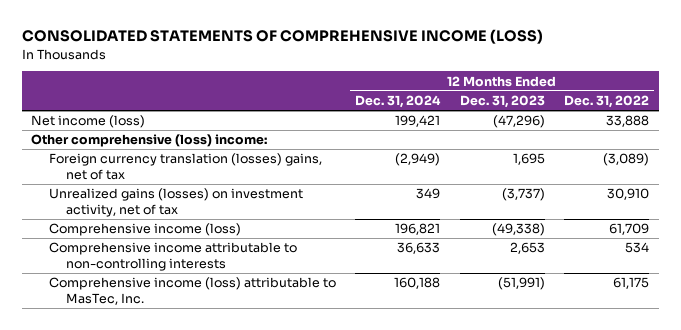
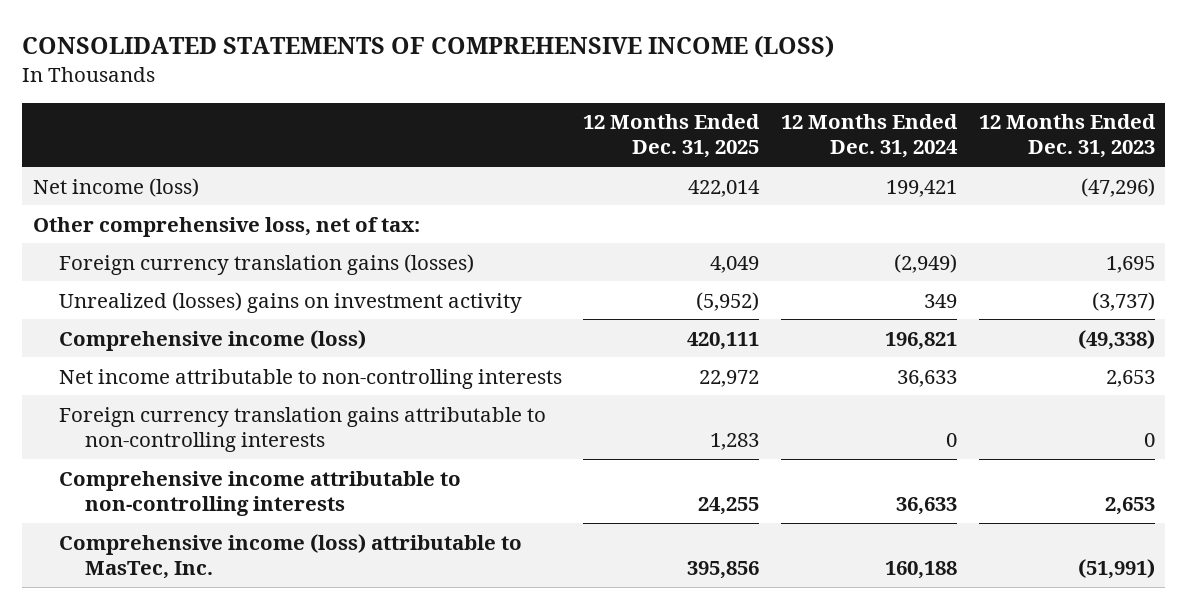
- | 12 Months Ended Dec. 31, 2024 | 12 Months Ended Dec. 31, 2023 | 12 Months Ended Dec. 31, 2022
+ | 12 Months Ended Dec. 31, 2025 | 12 Months Ended Dec. 31, 2024 | 12 Months Ended Dec. 31, 2023
- Other comprehensive (loss) income:
- Foreign currency translation (losses) gains, net of tax | (2,949) | 1,695 | (3,089)
- Unrealized gains (losses) on investment activity, net of tax | 349 | (3,737) | 30,910
+ Other comprehensive loss, net of tax:
+ Foreign currency translation gains (losses) | 4,049 | (2,949) | 1,695
+ Unrealized (losses) gains on investment activity | (5,952) | 349 | (3,737)
+ Net income attributable to non-controlling interests | 22,972 | 36,633 | 2,653
+ Foreign currency translation gains attributable to non-controlling interests | 1,283 | 0 | 0

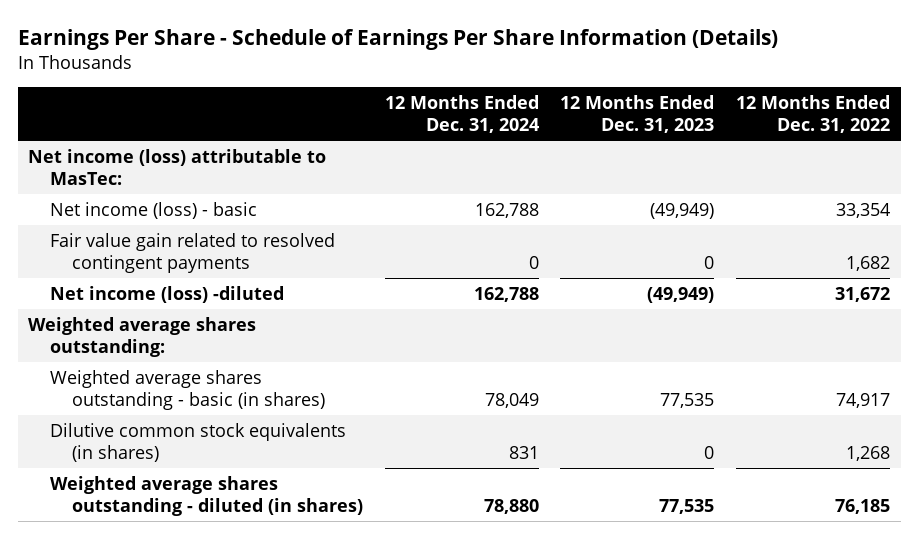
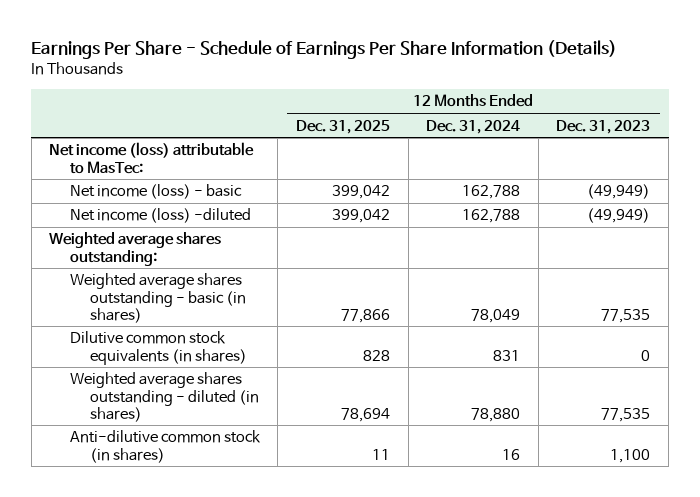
- | 12 Months Ended Dec. 31, 2024 | 12 Months Ended Dec. 31, 2023 | 12 Months Ended Dec. 31, 2022
+ | 12 Months Ended Dec. 31, 2025 | 12 Months Ended Dec. 31, 2024 | 12 Months Ended Dec. 31, 2023
- Fair value gain related to resolved contingent payments | 0 | 0 | 1,682
+ Anti-dilutive common stock (in shares) | 11 | 16 | 1,100

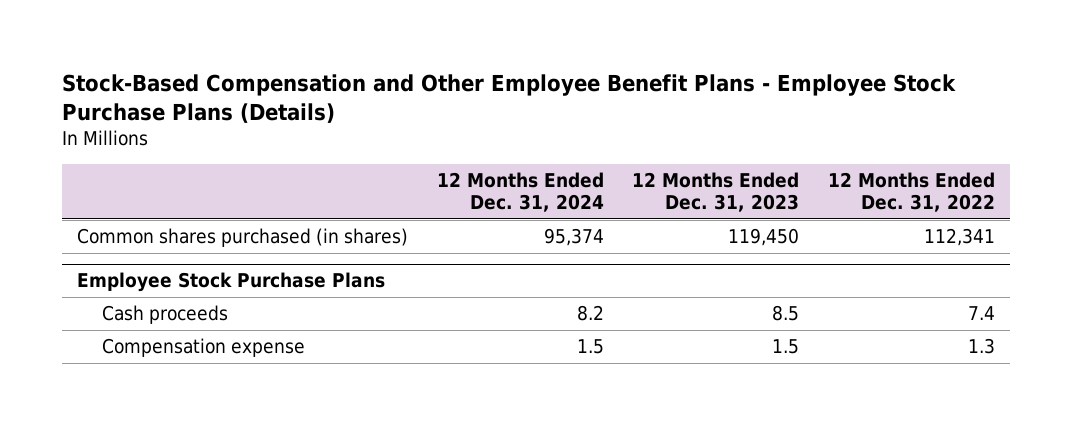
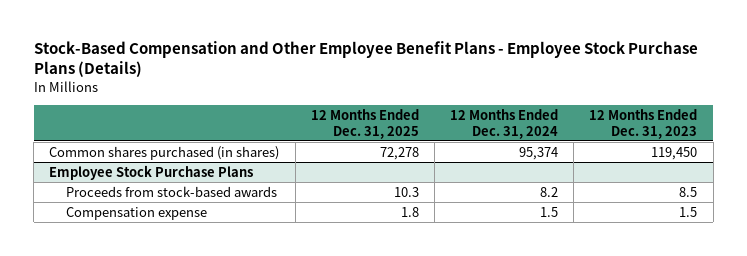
- | 12 Months Ended Dec. 31, 2024 | 12 Months Ended Dec. 31, 2023 | 12 Months Ended Dec. 31, 2022
+ | 12 Months Ended Dec. 31, 2025 | 12 Months Ended Dec. 31, 2024 | 12 Months Ended Dec. 31, 2023
@ Employee Stock Purchase Plans
- Cash proceeds | 8.2 | 8.5 | 7.4
+ Proceeds from stock-based awards | 10.3 | 8.2 | 8.5

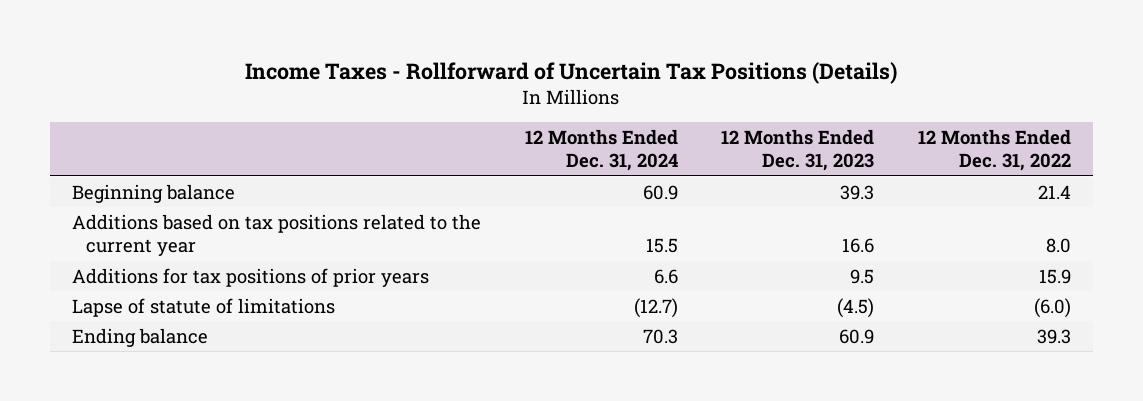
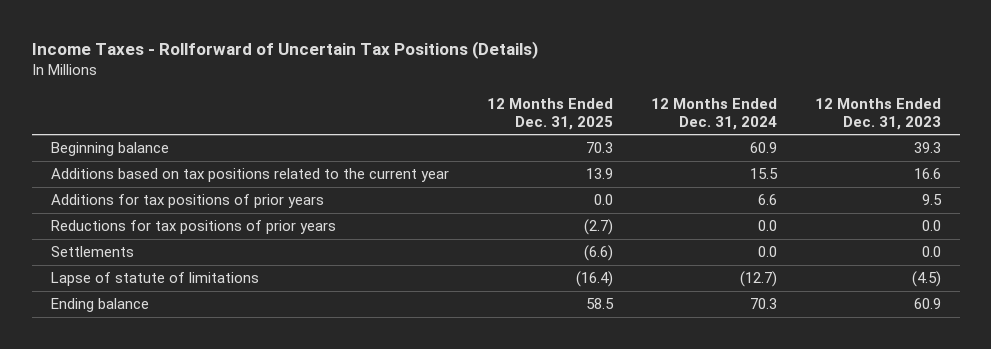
- | 12 Months Ended Dec. 31, 2024 | 12 Months Ended Dec. 31, 2023 | 12 Months Ended Dec. 31, 2022
+ | 12 Months Ended Dec. 31, 2025 | 12 Months Ended Dec. 31, 2024 | 12 Months Ended Dec. 31, 2023
+ Reductions for tax positions of prior years | (2.7) | 0.0 | 0.0
+ Settlements | (6.6) | 0.0 | 0.0

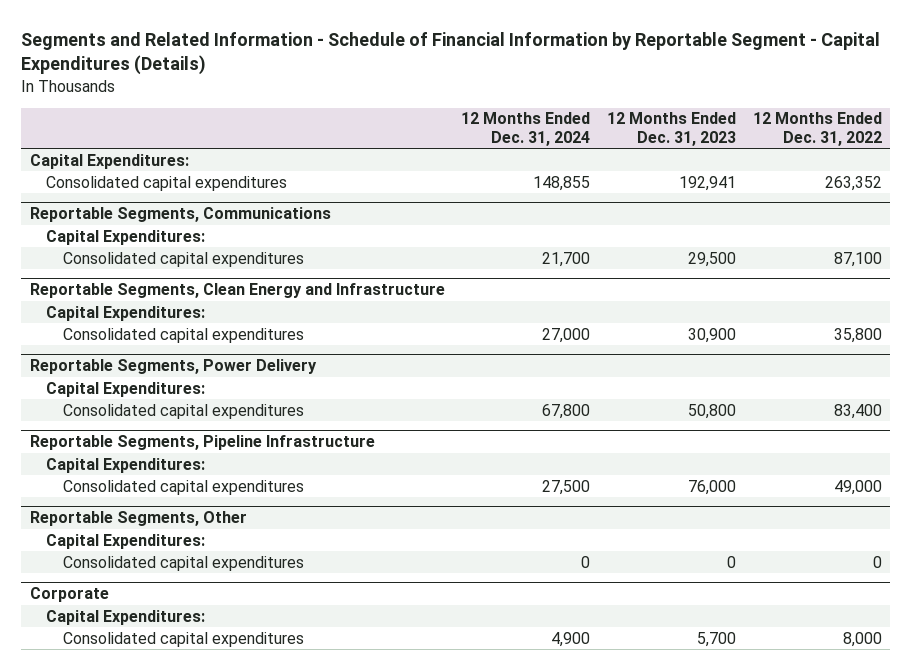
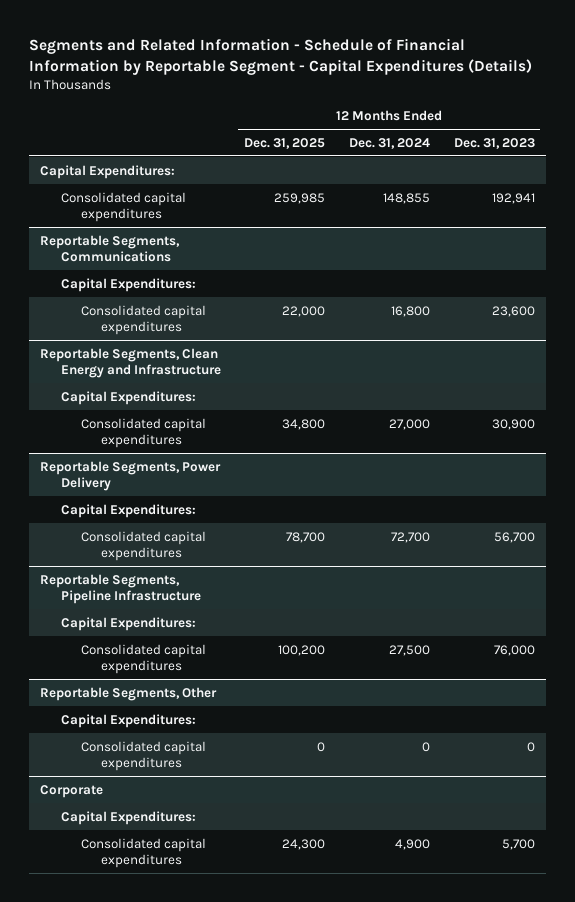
- | 12 Months Ended Dec. 31, 2024 | 12 Months Ended Dec. 31, 2023 | 12 Months Ended Dec. 31, 2022
+ | 12 Months Ended Dec. 31, 2025 | 12 Months Ended Dec. 31, 2024 | 12 Months Ended Dec. 31, 2023
@ Reportable Segments, Communications
- Consolidated capital expenditures | 21,700 | 29,500 | 87,100
+ Consolidated capital expenditures | 22,000 | 16,800 | 23,600
@ Reportable Segments, Power Delivery
- Consolidated capital expenditures | 67,800 | 50,800 | 83,400
+ Consolidated capital expenditures | 78,700 | 72,700 | 56,700

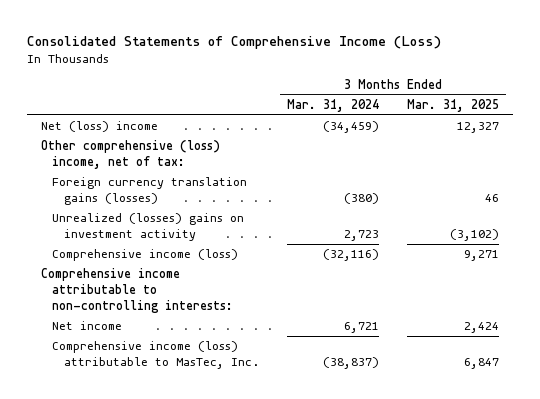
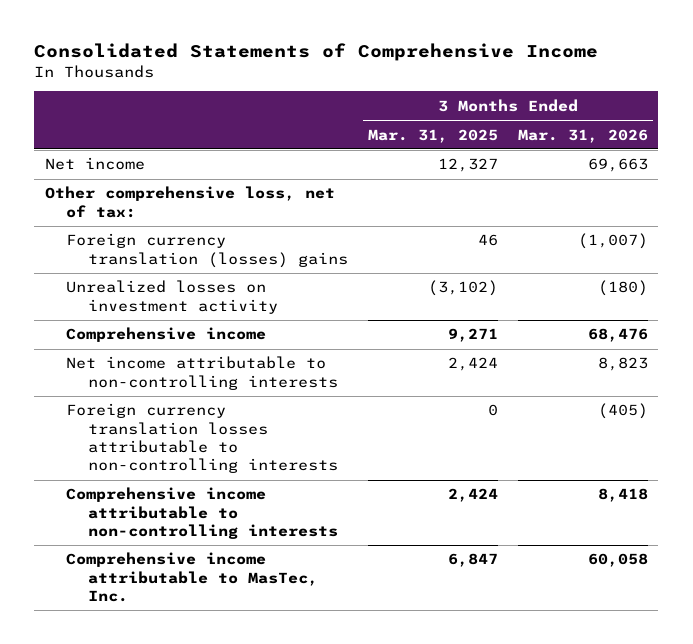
- Consolidated Statements of Comprehensive Income (Loss)
+ Consolidated Statements of Comprehensive Income
- | 3 Months Ended Mar. 31, 2024 | 3 Months Ended Mar. 31, 2025
+ | 3 Months Ended Mar. 31, 2025 | 3 Months Ended Mar. 31, 2026
- Net (loss) income | (34,459) | 12,327
- Other comprehensive (loss) income, net of tax:
- Foreign currency translation gains (losses) | (380) | 46
- Unrealized (losses) gains on investment activity | 2,723 | (3,102)
- Comprehensive income (loss) | (32,116) | 9,271
- Comprehensive income attributable to non-controlling interests:
- Net income | 6,721 | 2,424
- Comprehensive income (loss) attributable to MasTec, Inc. | (38,837) | 6,847
+ Net income | 12,327 | 69,663
+ Other comprehensive loss, net of tax:
+ Foreign currency translation (losses) gains | 46 | (1,007)
+ Unrealized losses on investment activity | (3,102) | (180)
+ Comprehensive income | 9,271 | 68,476
+ Net income attributable to non-controlling interests | 2,424 | 8,823
+ Foreign currency translation losses attributable to non-controlling interests | 0 | (405)
+ Comprehensive income attributable to non-controlling interests | 2,424 | 8,418
+ Comprehensive income attributable to MasTec, Inc. | 6,847 | 60,058

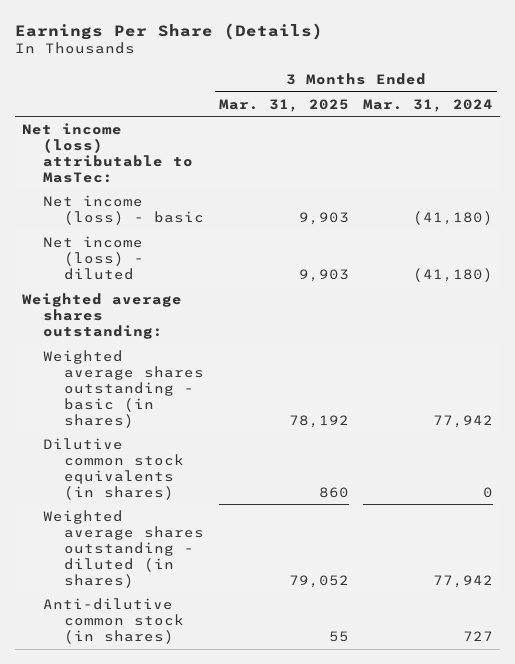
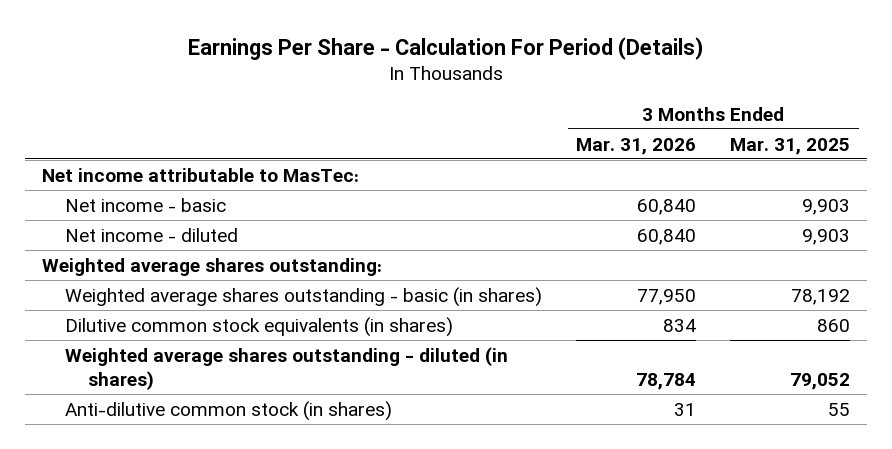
- Earnings Per Share (Details)
+ Earnings Per Share - Calculation For Period (Details)
- | 3 Months Ended Mar. 31, 2025 | 3 Months Ended Mar. 31, 2024
+ | 3 Months Ended Mar. 31, 2026 | 3 Months Ended Mar. 31, 2025
- Net income (loss) attributable to MasTec:
- Net income (loss) - basic | 9,903 | (41,180)
- Net income (loss) - diluted | 9,903 | (41,180)
+ Net income attributable to MasTec:
+ Net income - basic | 60,840 | 9,903
+ Net income - diluted | 60,840 | 9,903

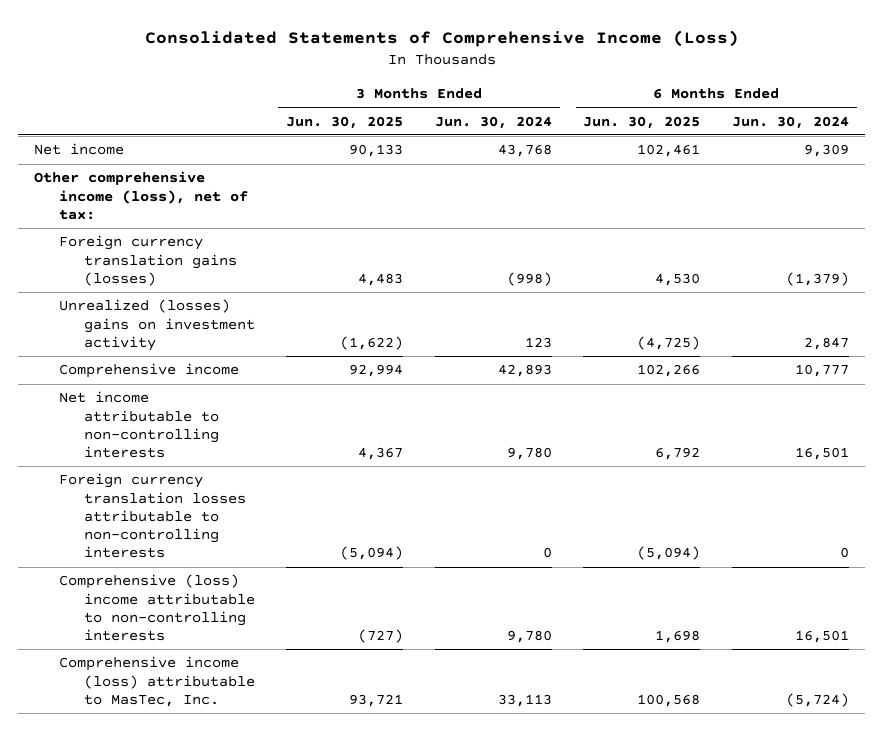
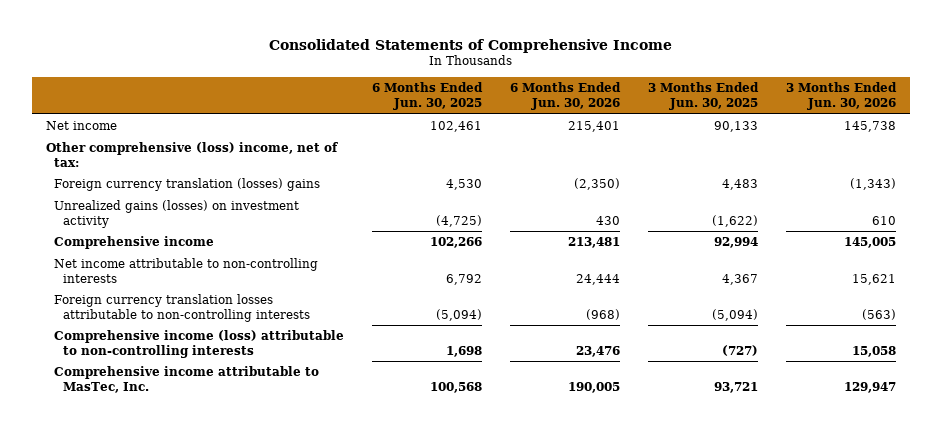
- Consolidated Statements of Comprehensive Income (Loss)
+ Consolidated Statements of Comprehensive Income
- | 3 Months Ended Jun. 30, 2025 | 3 Months Ended Jun. 30, 2024 | 6 Months Ended Jun. 30, 2025 | 6 Months Ended Jun. 30, 2024
+ | 6 Months Ended Jun. 30, 2025 | 6 Months Ended Jun. 30, 2026 | 3 Months Ended Jun. 30, 2025 | 3 Months Ended Jun. 30, 2026
- Other comprehensive income (loss), net of tax:
- Foreign currency translation gains (losses) | 4,483 | (998) | 4,530 | (1,379)
- Unrealized (losses) gains on investment activity | (1,622) | 123 | (4,725) | 2,847
+ Other comprehensive (loss) income, net of tax:
+ Foreign currency translation (losses) gains | 4,530 | (2,350) | 4,483 | (1,343)
+ Unrealized gains (losses) on investment activity | (4,725) | 430 | (1,622) | 610
- Comprehensive (loss) income attributable to non-controlling interests | (727) | 9,780 | 1,698 | 16,501
- Comprehensive income (loss) attributable to MasTec, Inc. | 93,721 | 33,113 | 100,568 | (5,724)
+ Comprehensive income (loss) attributable to non-controlling interests | 1,698 | 23,476 | (727) | 15,058
+ Comprehensive income attributable to MasTec, Inc. | 100,568 | 190,005 | 93,721 | 129,947

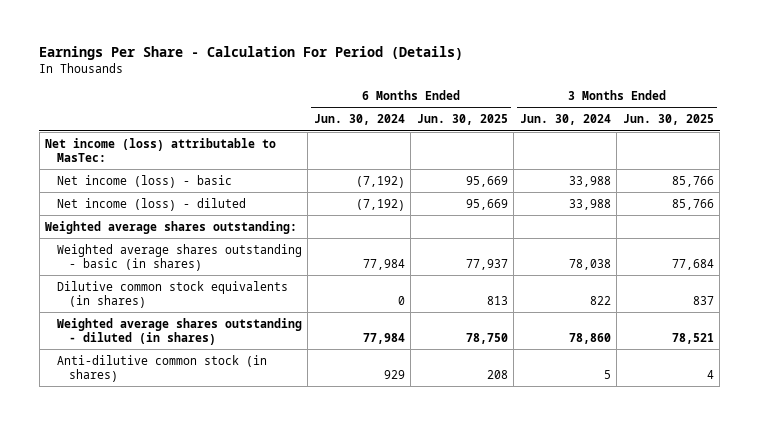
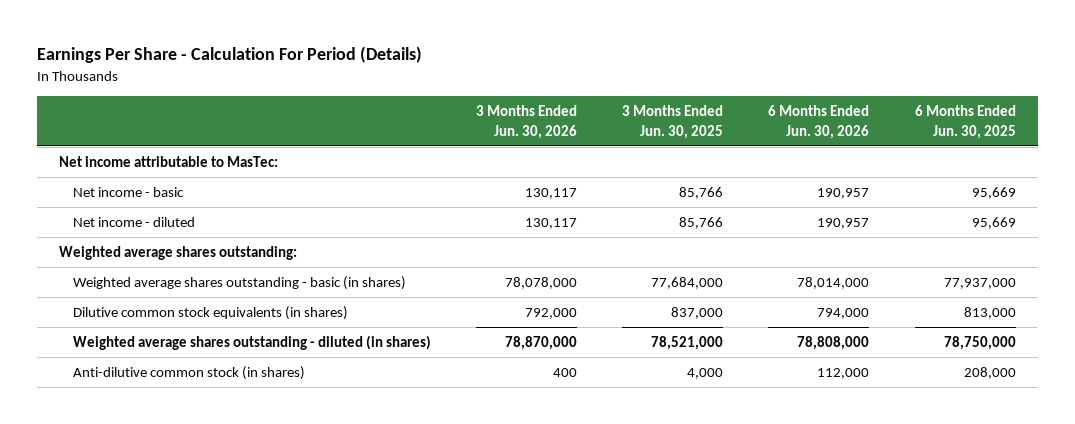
- | 6 Months Ended Jun. 30, 2024 | 6 Months Ended Jun. 30, 2025 | 3 Months Ended Jun. 30, 2024 | 3 Months Ended Jun. 30, 2025
+ | 3 Months Ended Jun. 30, 2026 | 3 Months Ended Jun. 30, 2025 | 6 Months Ended Jun. 30, 2026 | 6 Months Ended Jun. 30, 2025
- Net income (loss) attributable to MasTec:
- Net income (loss) - basic | (7,192) | 95,669 | 33,988 | 85,766
- Net income (loss) - diluted | (7,192) | 95,669 | 33,988 | 85,766
+ Net income attributable to MasTec:
+ Net income - basic | 130,117 | 85,766 | 190,957 | 95,669
+ Net income - diluted | 130,117 | 85,766 | 190,957 | 95,669
- Weighted average shares outstanding - basic (in shares) | 77,984 | 77,937 | 78,038 | 77,684
- Dilutive common stock equivalents (in shares) | 0 | 813 | 822 | 837
- Weighted average shares outstanding - diluted (in shares) | 77,984 | 78,750 | 78,860 | 78,521
- Anti-dilutive common stock (in shares) | 929 | 208 | 5 | 4
+ Weighted average shares outstanding - basic (in shares) | 78,078,000 | 77,684,000 | 78,014,000 | 77,937,000
+ Dilutive common stock equivalents (in shares) | 792,000 | 837,000 | 794,000 | 813,000
+ Weighted average shares outstanding - diluted (in shares) | 78,870,000 | 78,521,000 | 78,808,000 | 78,750,000
+ Anti-dilutive common stock (in shares) | 400 | 4,000 | 112,000 | 208,000

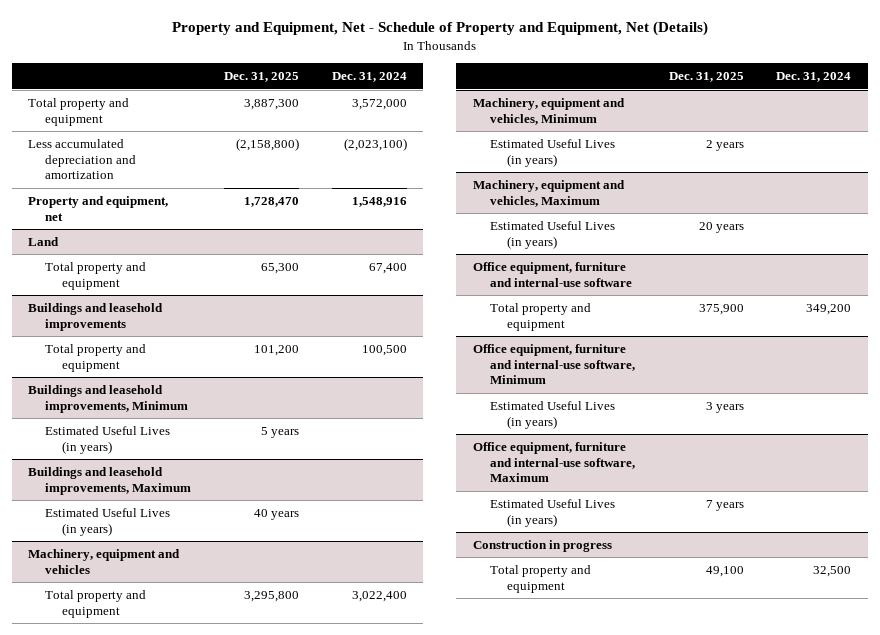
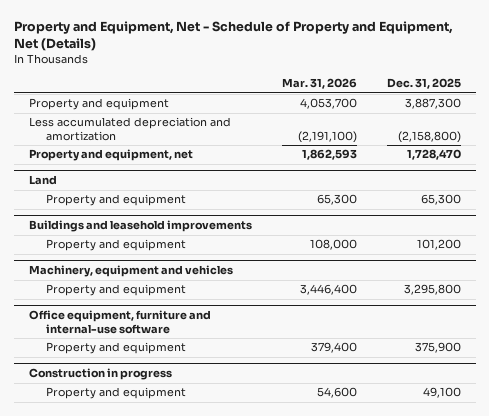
- | Dec. 31, 2025 | Dec. 31, 2024
+ | Mar. 31, 2026 | Dec. 31, 2025
- Total property and equipment | 3,887,300 | 3,572,000
+ Property and equipment | 4,053,700 | 3,887,300
@ Land
- Total property and equipment | 65,300 | 67,400
+ Property and equipment | 65,300 | 65,300
@ Buildings and leasehold improvements
- Total property and equipment | 101,200 | 100,500
- Buildings and leasehold improvements, Minimum
- Estimated Useful Lives (in years) | 5 years |
- Buildings and leasehold improvements, Maximum
- Estimated Useful Lives (in years) | 40 years |
@ Buildings and leasehold improvements
+ Property and equipment | 108,000 | 101,200
@ Machinery, equipment and vehicles
- Total property and equipment | 3,295,800 | 3,022,400
- Machinery, equipment and vehicles, Minimum
- Estimated Useful Lives (in years) | 2 years |
- Machinery, equipment and vehicles, Maximum
- Estimated Useful Lives (in years) | 20 years |
@ Machinery, equipment and vehicles
+ Property and equipment | 3,446,400 | 3,295,800
@ Office equipment, furniture and internal-use software
- Total property and equipment | 375,900 | 349,200
- Office equipment, furniture and internal-use software, Minimum
- Estimated Useful Lives (in years) | 3 years |
- Office equipment, furniture and internal-use software, Maximum
- Estimated Useful Lives (in years) | 7 years |
@ Office equipment, furniture and internal-use software
+ Property and equipment | 379,400 | 375,900
@ Construction in progress
- Total property and equipment | 49,100 | 32,500
+ Property and equipment | 54,600 | 49,100

